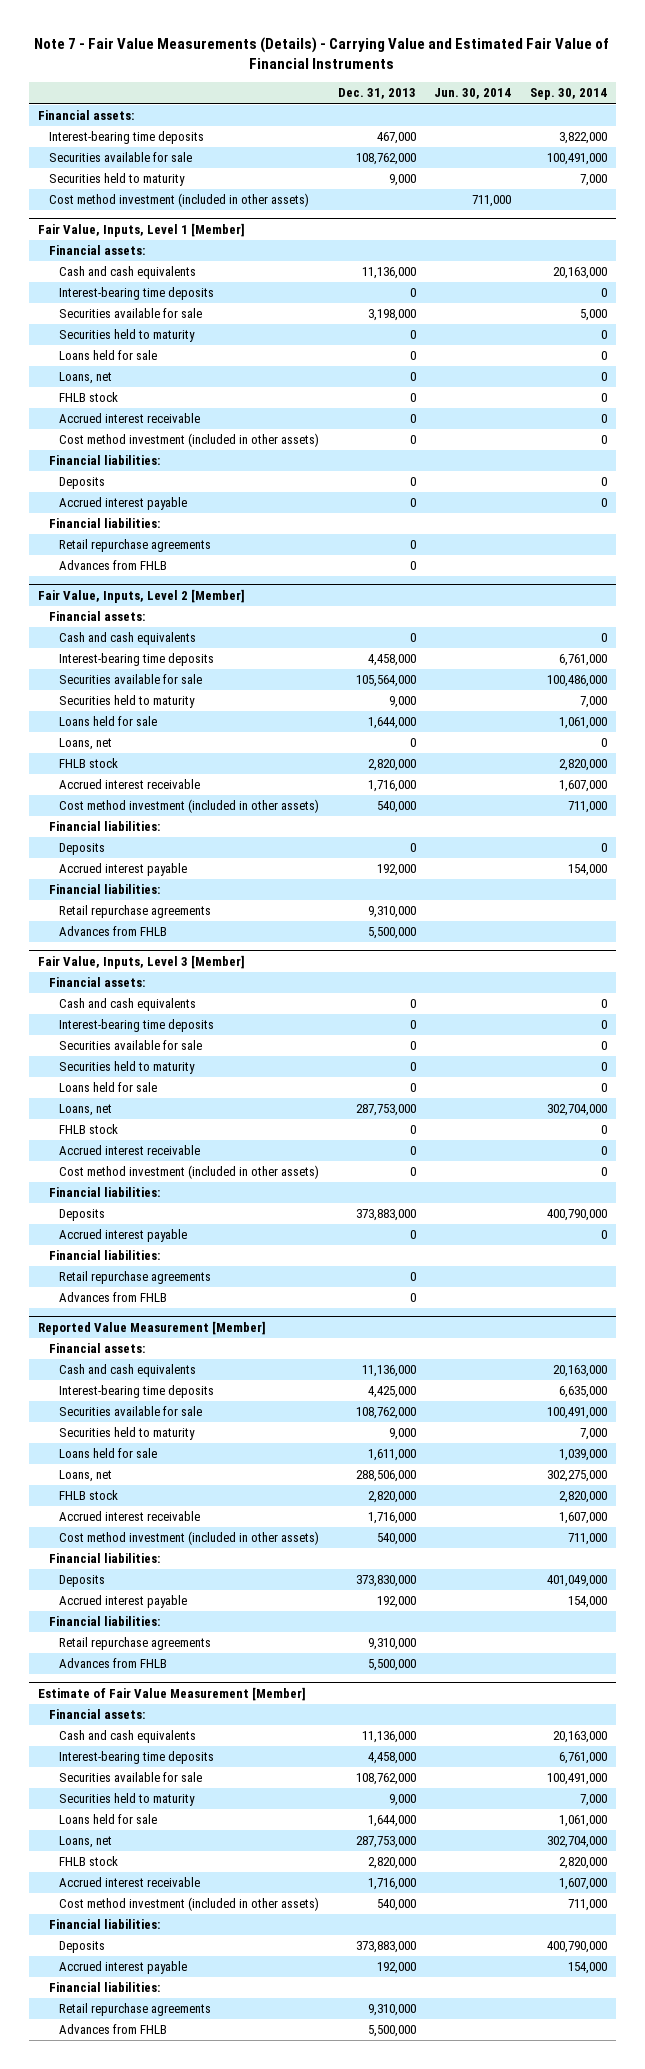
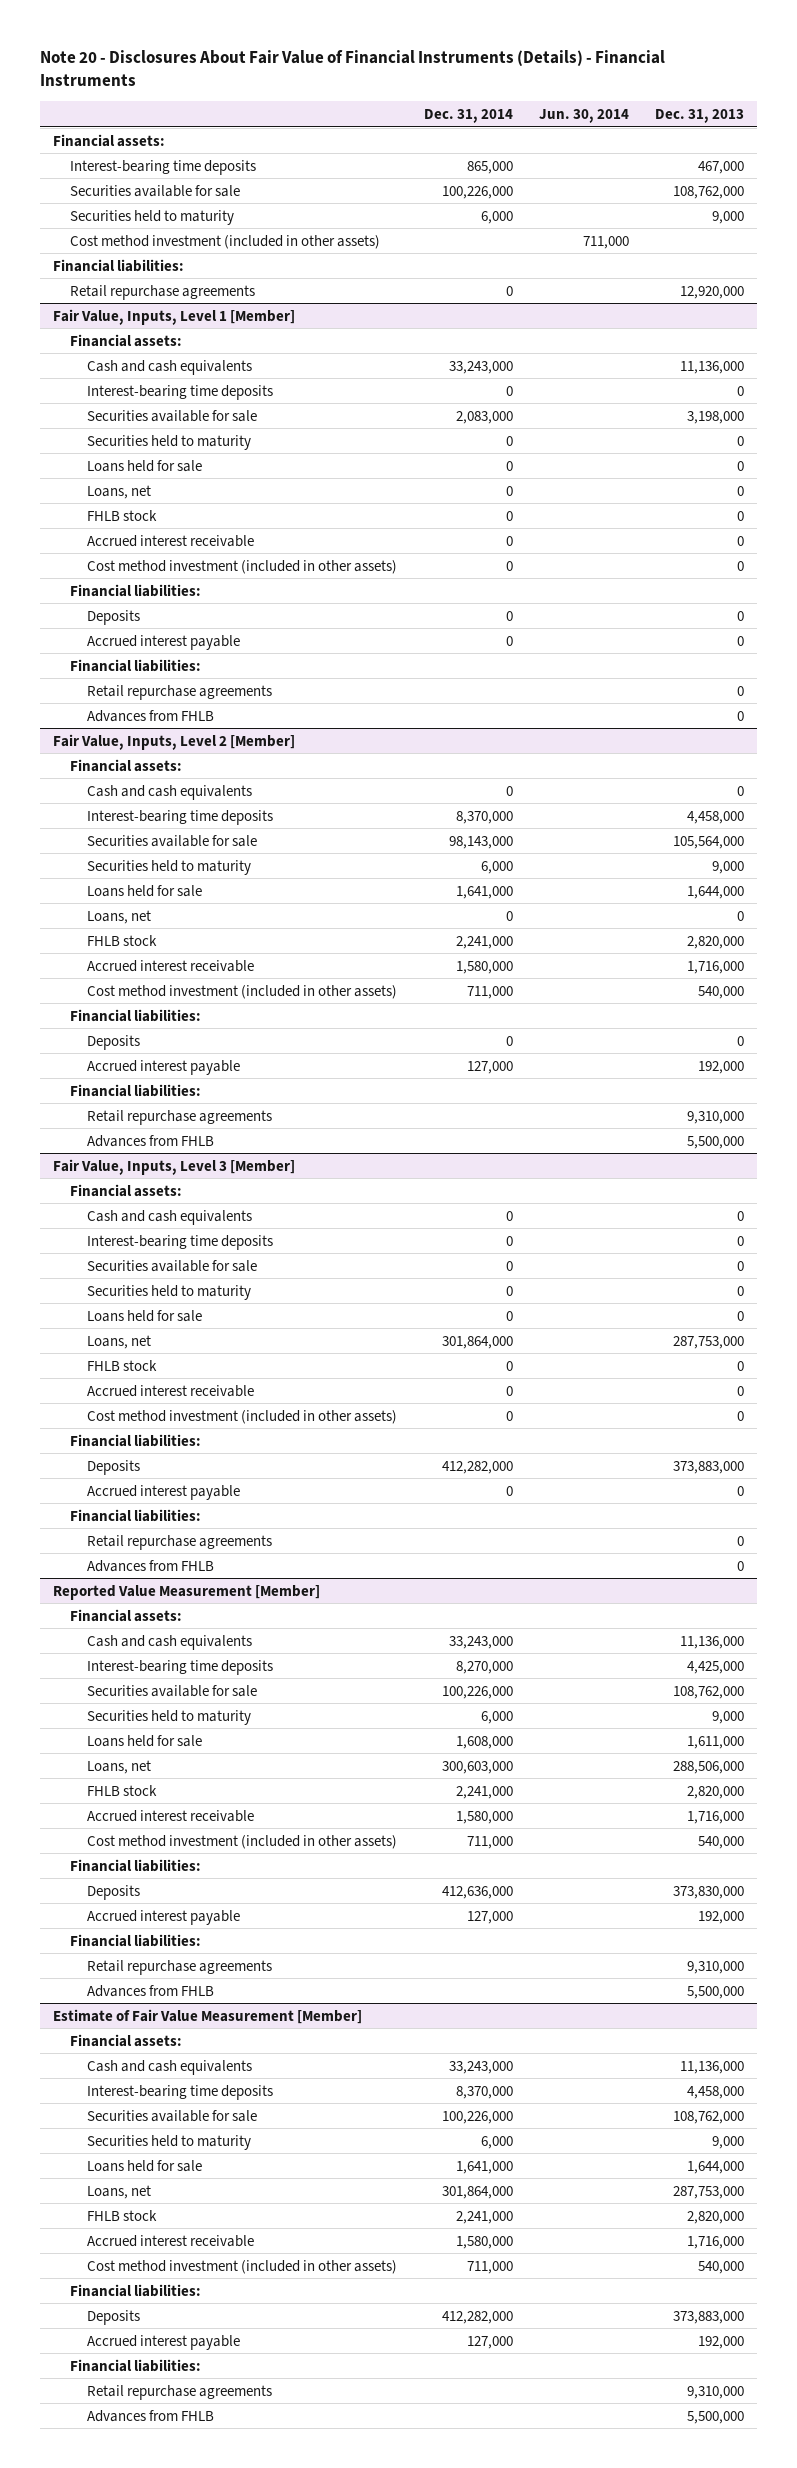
- Note 7 - Fair Value Measurements (Details) - Carrying Value and Estimated Fair Value of Financial Instruments
+ Note 20 - Disclosures About Fair Value of Financial Instruments (Details) - Financial Instruments
- | Dec. 31, 2013 | Jun. 30, 2014 | Sep. 30, 2014
+ | Dec. 31, 2014 | Jun. 30, 2014 | Dec. 31, 2013
+ Financial liabilities:
+ Retail repurchase agreements | 0 | | 12,920,000

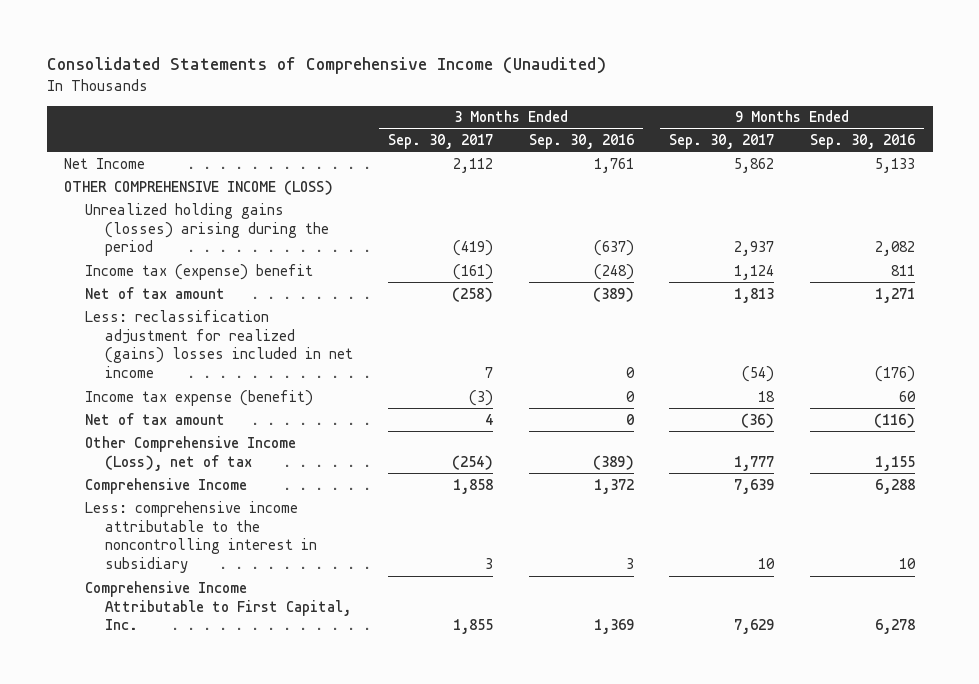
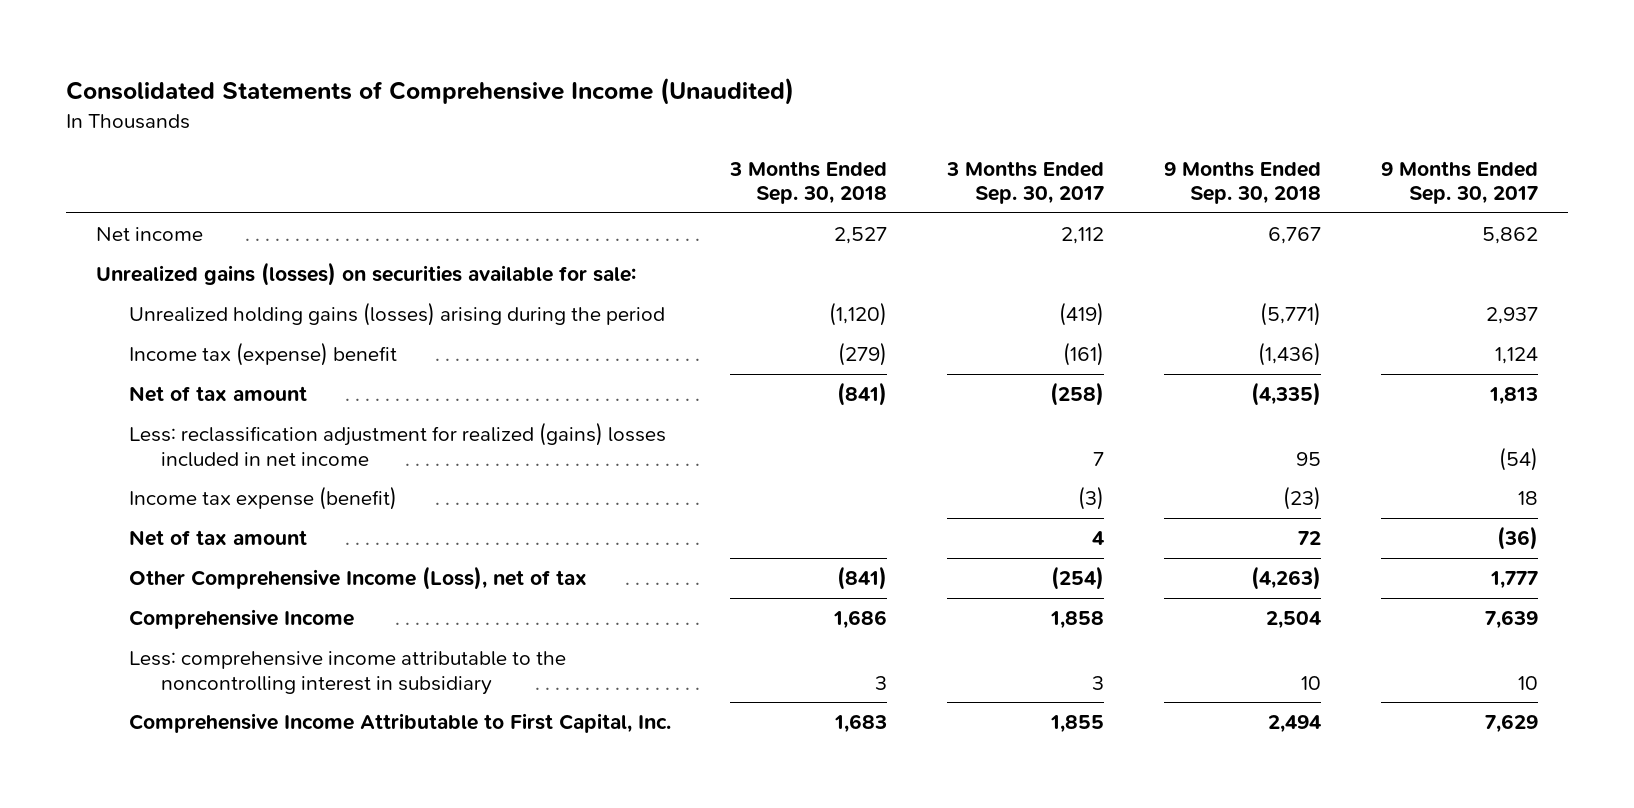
- | 3 Months Ended Sep. 30, 2017 | 3 Months Ended Sep. 30, 2016 | 9 Months Ended Sep. 30, 2017 | 9 Months Ended Sep. 30, 2016
+ | 3 Months Ended Sep. 30, 2018 | 3 Months Ended Sep. 30, 2017 | 9 Months Ended Sep. 30, 2018 | 9 Months Ended Sep. 30, 2017
- Net Income | 2,112 | 1,761 | 5,862 | 5,133
- OTHER COMPREHENSIVE INCOME (LOSS)
+ Net income | 2,527 | 2,112 | 6,767 | 5,862
+ Unrealized gains (losses) on securities available for sale:

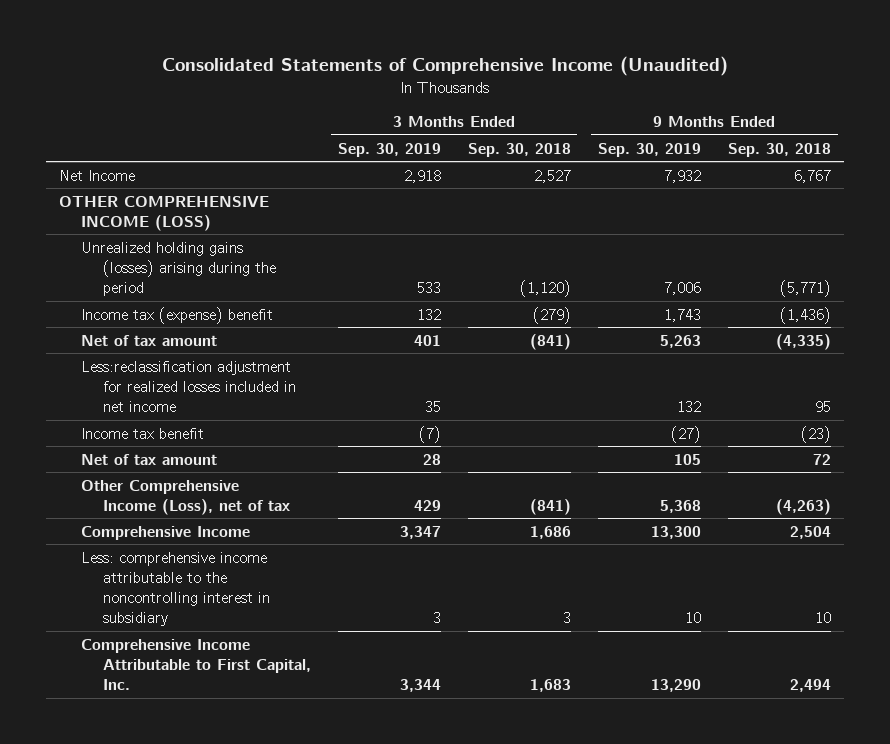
- | 3 Months Ended Sep. 30, 2018 | 3 Months Ended Sep. 30, 2017 | 9 Months Ended Sep. 30, 2018 | 9 Months Ended Sep. 30, 2017
+ | 3 Months Ended Sep. 30, 2019 | 3 Months Ended Sep. 30, 2018 | 9 Months Ended Sep. 30, 2019 | 9 Months Ended Sep. 30, 2018
- Net income | 2,527 | 2,112 | 6,767 | 5,862
- Unrealized gains (losses) on securities available for sale:
+ Net Income | 2,918 | 2,527 | 7,932 | 6,767
+ OTHER COMPREHENSIVE INCOME (LOSS)
- Less: reclassification adjustment for realized (gains) losses included in net income | | 7 | 95 | (54)
- Income tax expense (benefit) | | (3) | (23) | 18
+ Less:reclassification adjustment for realized losses included in net income | 35 | | 132 | 95
+ Income tax benefit | (7) | | (27) | (23)

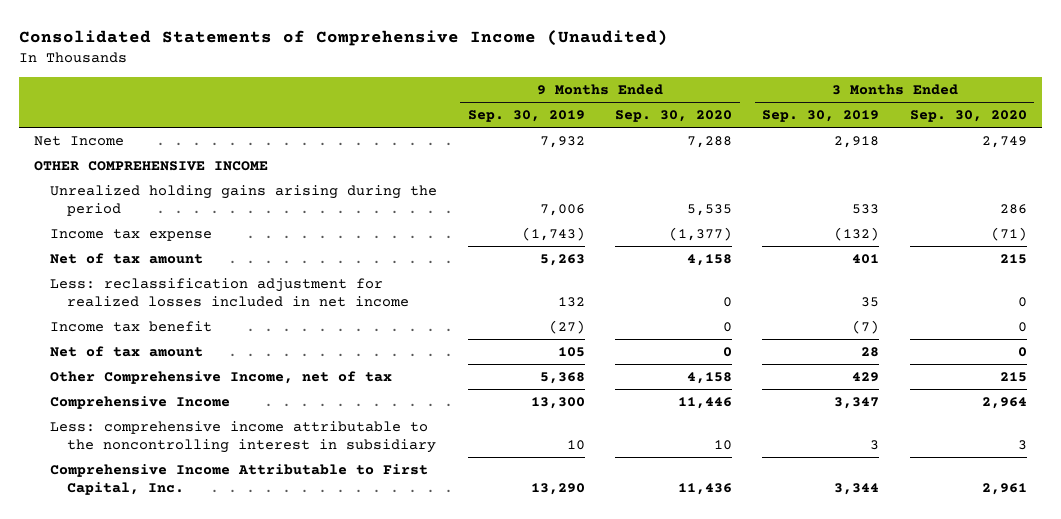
- | 3 Months Ended Sep. 30, 2019 | 3 Months Ended Sep. 30, 2018 | 9 Months Ended Sep. 30, 2019 | 9 Months Ended Sep. 30, 2018
+ | 9 Months Ended Sep. 30, 2019 | 9 Months Ended Sep. 30, 2020 | 3 Months Ended Sep. 30, 2019 | 3 Months Ended Sep. 30, 2020
- OTHER COMPREHENSIVE INCOME (LOSS)
- Unrealized holding gains (losses) arising during the period | 533 | (1,120) | 7,006 | (5,771)
- Income tax (expense) benefit | 132 | (279) | 1,743 | (1,436)
+ OTHER COMPREHENSIVE INCOME
+ Unrealized holding gains arising during the period | 7,006 | 5,535 | 533 | 286
+ Income tax expense | (1,743) | (1,377) | (132) | (71)
- Less:reclassification adjustment for realized losses included in net income | 35 | | 132 | 95
+ Less: reclassification adjustment for realized losses included in net income | 132 | 0 | 35 | 0
- Other Comprehensive Income (Loss), net of tax | 429 | (841) | 5,368 | (4,263)
+ Other Comprehensive Income, net of tax | 5,368 | 4,158 | 429 | 215

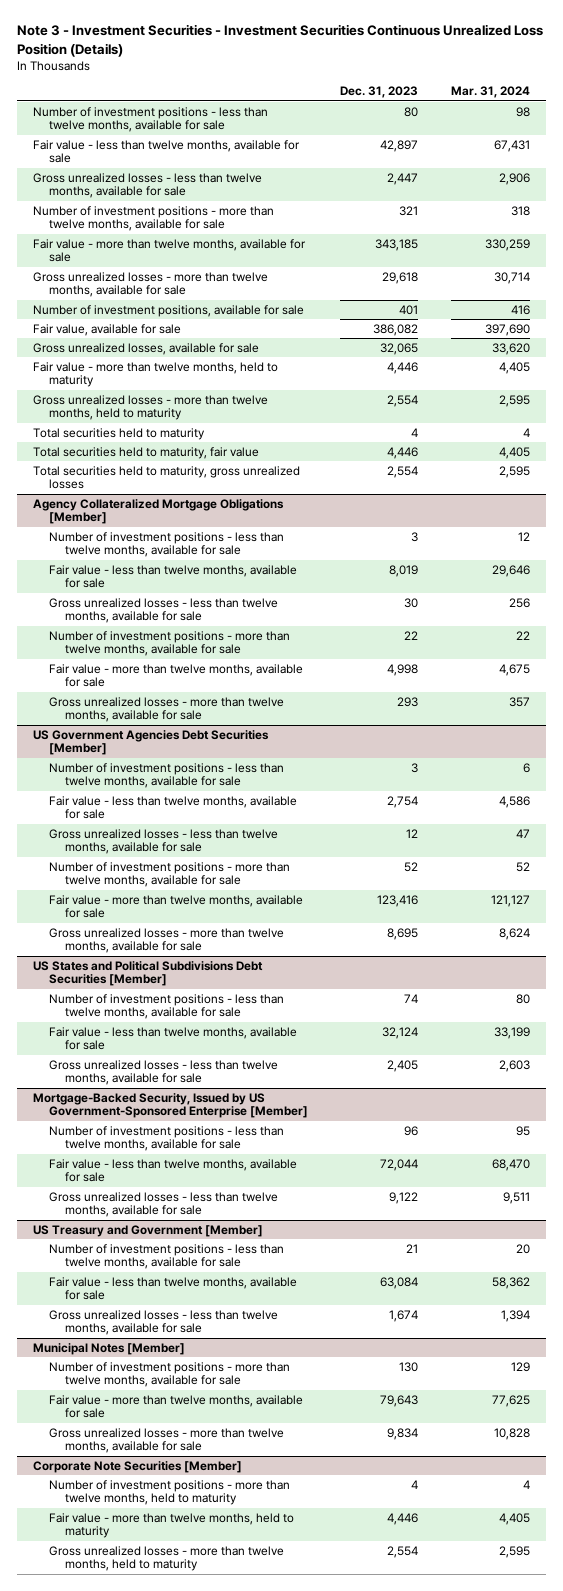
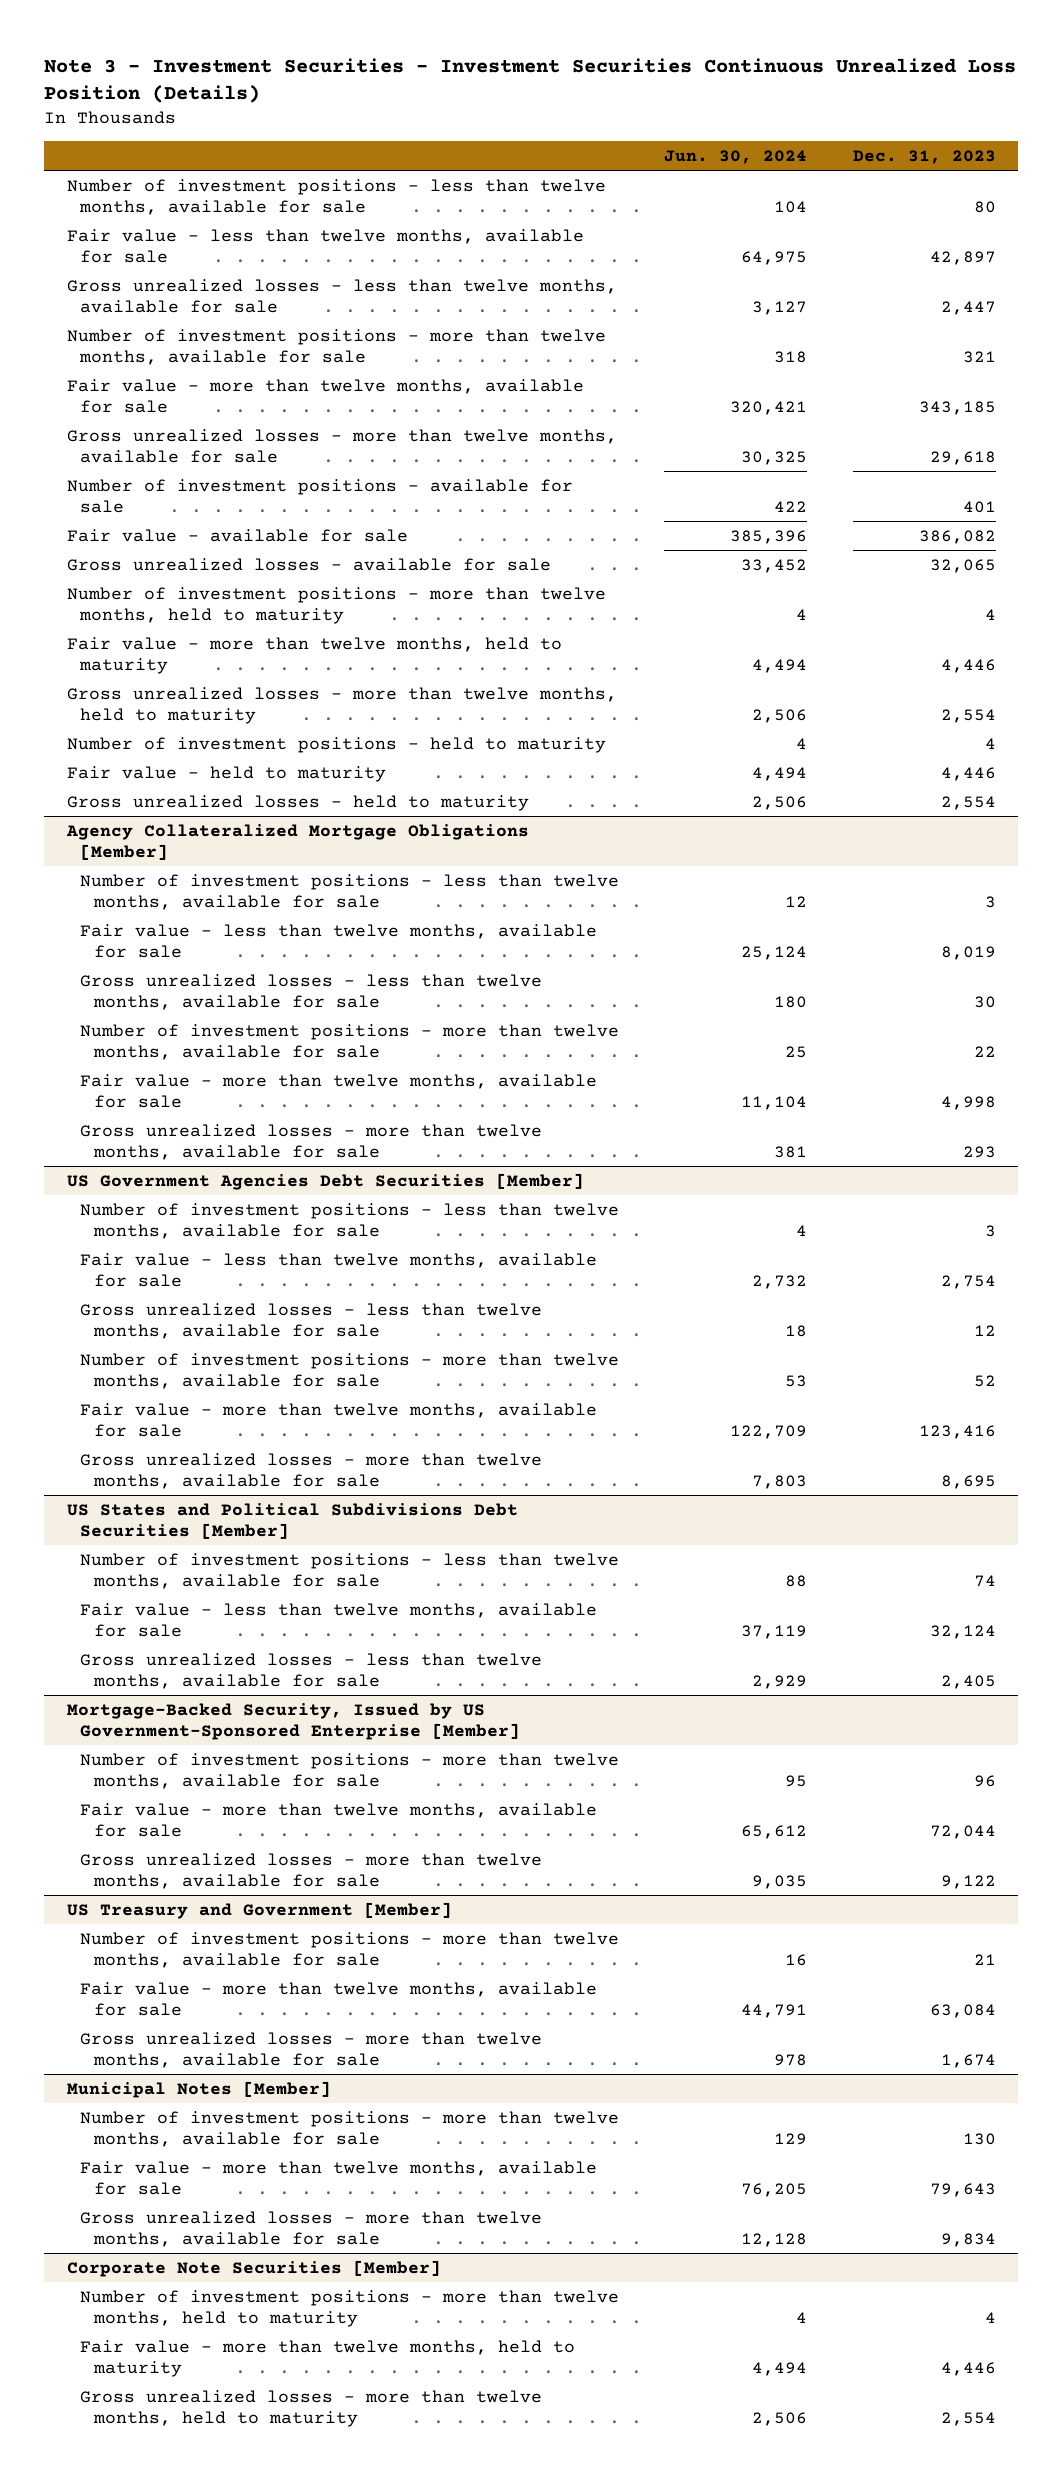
- | Dec. 31, 2023 | Mar. 31, 2024
+ | Jun. 30, 2024 | Dec. 31, 2023
- Number of investment positions, available for sale | 401 | 416
- Fair value, available for sale | 386,082 | 397,690
- Gross unrealized losses, available for sale | 32,065 | 33,620
+ Number of investment positions - available for sale | 422 | 401
+ Fair value - available for sale | 385,396 | 386,082
+ Gross unrealized losses - available for sale | 33,452 | 32,065
+ Number of investment positions - more than twelve months, held to maturity | 4 | 4
- Total securities held to maturity | 4 | 4
- Total securities held to maturity, fair value | 4,446 | 4,405
- Total securities held to maturity, gross unrealized losses | 2,554 | 2,595
+ Number of investment positions - held to maturity | 4 | 4
+ Fair value - held to maturity | 4,494 | 4,446
+ Gross unrealized losses - held to maturity | 2,506 | 2,554
@ Mortgage-Backed Security, Issued by US Government-Sponsored Enterprise [Member]
- Number of investment positions - less than twelve months, available for sale | 96 | 95
- Fair value - less than twelve months, available for sale | 72,044 | 68,470
- Gross unrealized losses - less than twelve months, available for sale | 9,122 | 9,511
+ Number of investment positions - more than twelve months, available for sale | 95 | 96
+ Fair value - more than twelve months, available for sale | 65,612 | 72,044
+ Gross unrealized losses - more than twelve months, available for sale | 9,035 | 9,122
@ US Treasury and Government [Member]
- Number of investment positions - less than twelve months, available for sale | 21 | 20
- Fair value - less than twelve months, available for sale | 63,084 | 58,362
- Gross unrealized losses - less than twelve months, available for sale | 1,674 | 1,394
+ Number of investment positions - more than twelve months, available for sale | 16 | 21
+ Fair value - more than twelve months, available for sale | 44,791 | 63,084
+ Gross unrealized losses - more than twelve months, available for sale | 978 | 1,674

